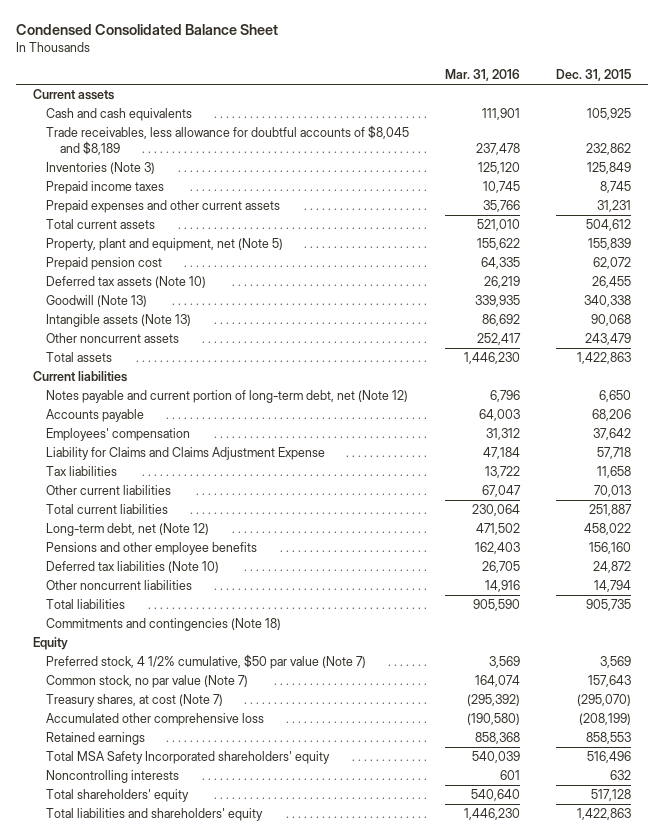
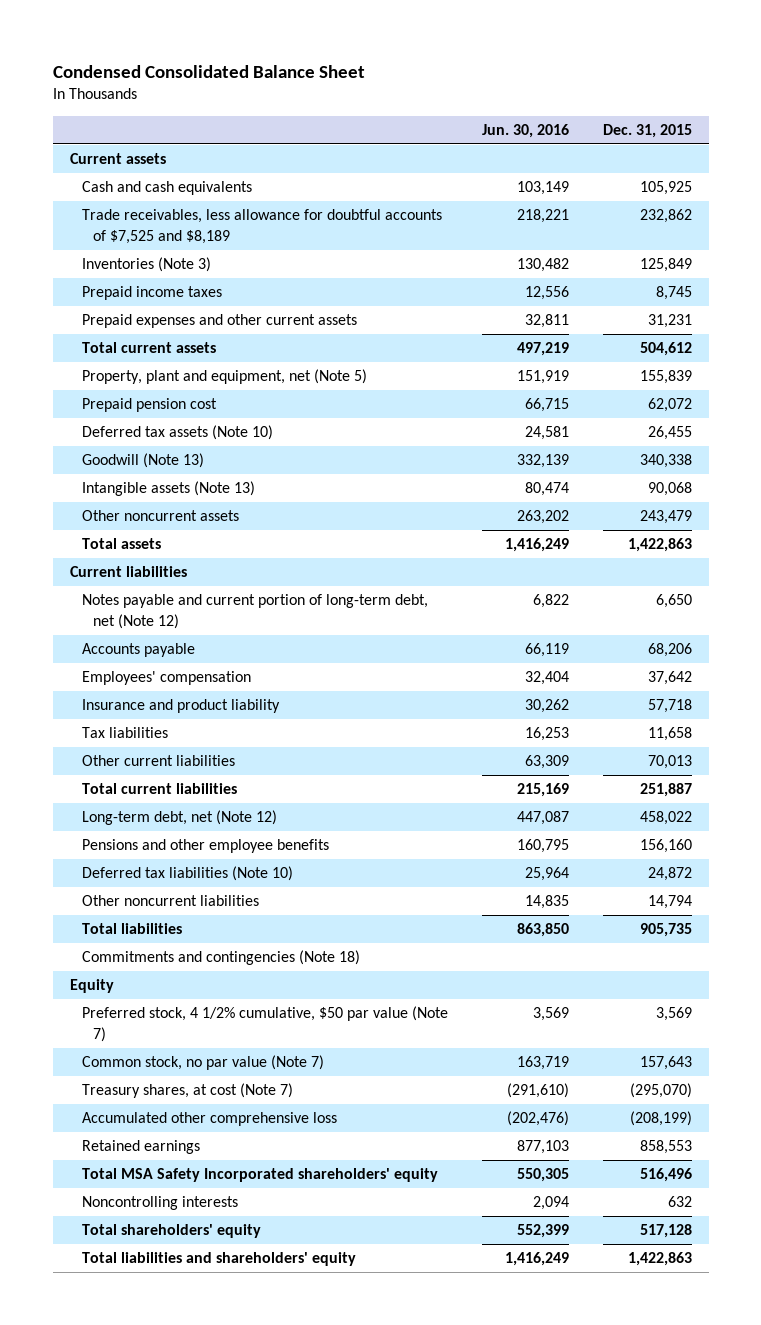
- | Mar. 31, 2016 | Dec. 31, 2015
+ | Jun. 30, 2016 | Dec. 31, 2015
- Trade receivables, less allowance for doubtful accounts of $8,045 and $8,189 | 237,478 | 232,862
+ Trade receivables, less allowance for doubtful accounts of $7,525 and $8,189 | 218,221 | 232,862
- Liability for Claims and Claims Adjustment Expense | 47,184 | 57,718
+ Insurance and product liability | 30,262 | 57,718

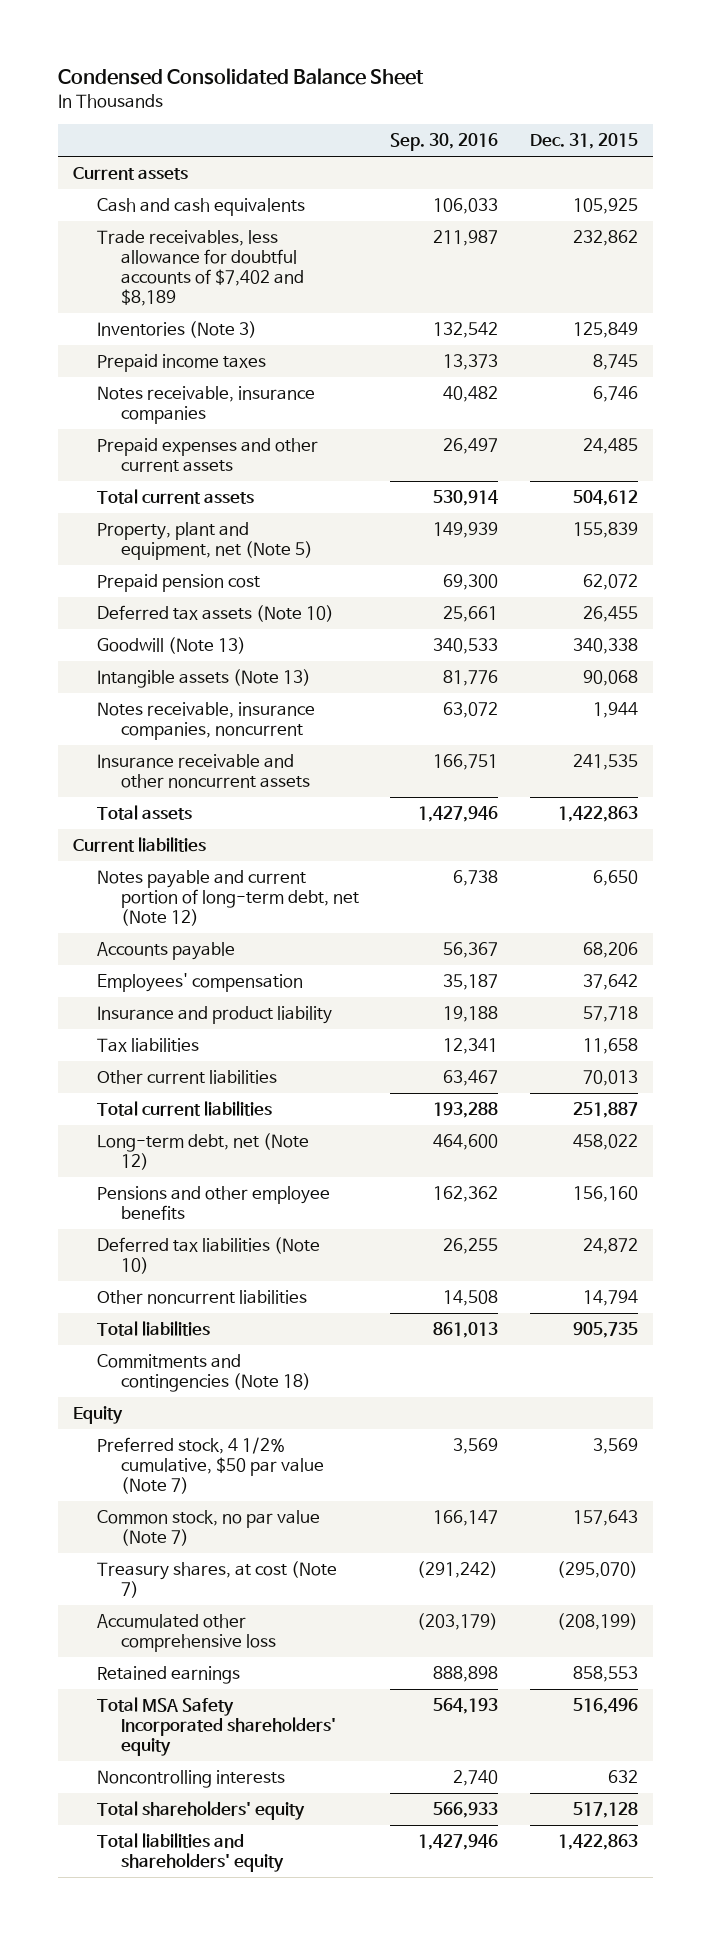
- | Jun. 30, 2016 | Dec. 31, 2015
+ | Sep. 30, 2016 | Dec. 31, 2015
- Trade receivables, less allowance for doubtful accounts of $7,525 and $8,189 | 218,221 | 232,862
+ Trade receivables, less allowance for doubtful accounts of $7,402 and $8,189 | 211,987 | 232,862
- Prepaid expenses and other current assets | 32,811 | 31,231
+ Notes receivable, insurance companies | 40,482 | 6,746
+ Prepaid expenses and other current assets | 26,497 | 24,485
- Other noncurrent assets | 263,202 | 243,479
+ Notes receivable, insurance companies, noncurrent | 63,072 | 1,944
+ Insurance receivable and other noncurrent assets | 166,751 | 241,535

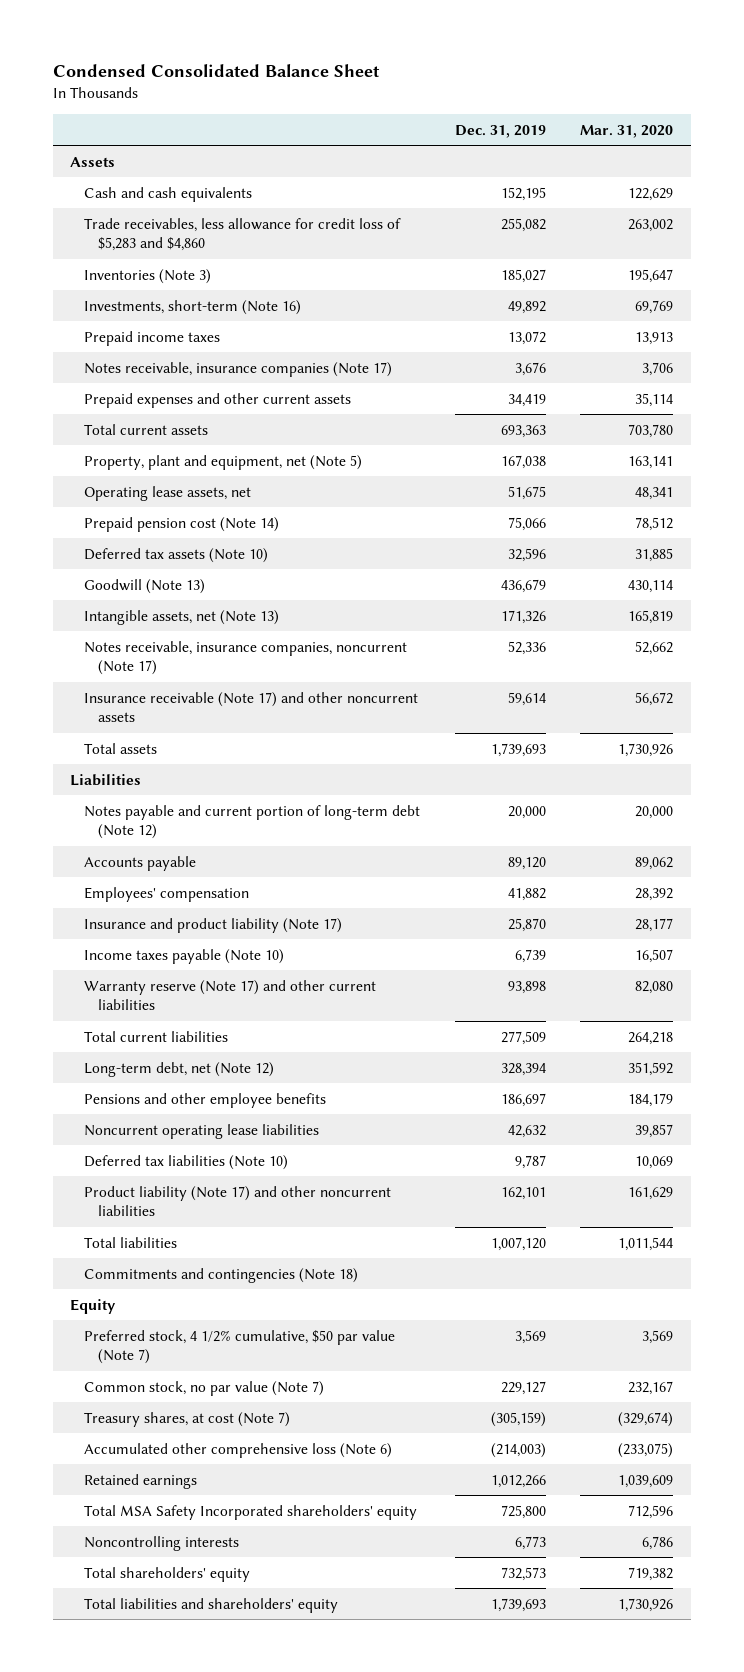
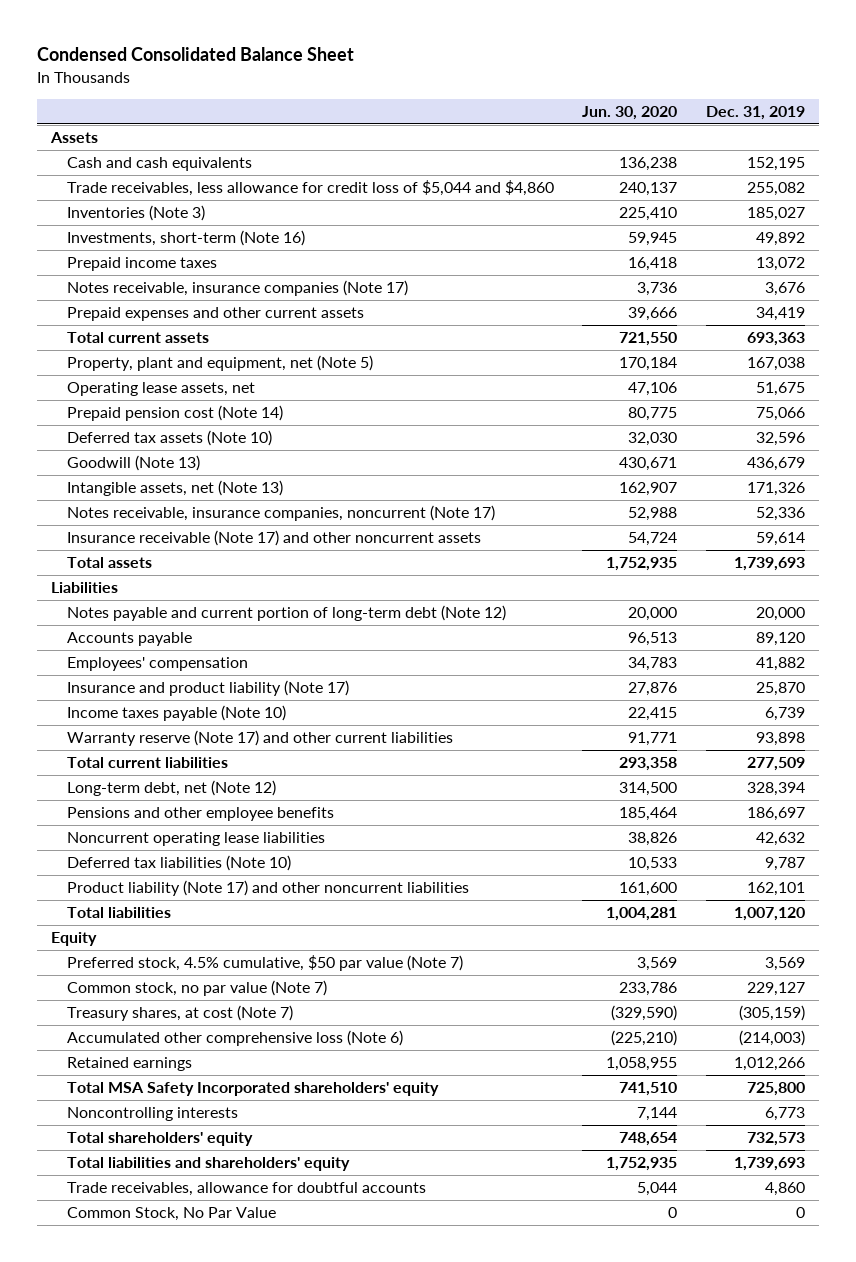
- | Dec. 31, 2019 | Mar. 31, 2020
+ | Jun. 30, 2020 | Dec. 31, 2019
- Trade receivables, less allowance for credit loss of $5,283 and $4,860 | 255,082 | 263,002
+ Trade receivables, less allowance for credit loss of $5,044 and $4,860 | 240,137 | 255,082
- Commitments and contingencies (Note 18)
- Preferred stock, 4 1/2% cumulative, $50 par value (Note 7) | 3,569 | 3,569
+ Preferred stock, 4.5% cumulative, $50 par value (Note 7) | 3,569 | 3,569
+ Trade receivables, allowance for doubtful accounts | 5,044 | 4,860
+ Common Stock, No Par Value | 0 | 0

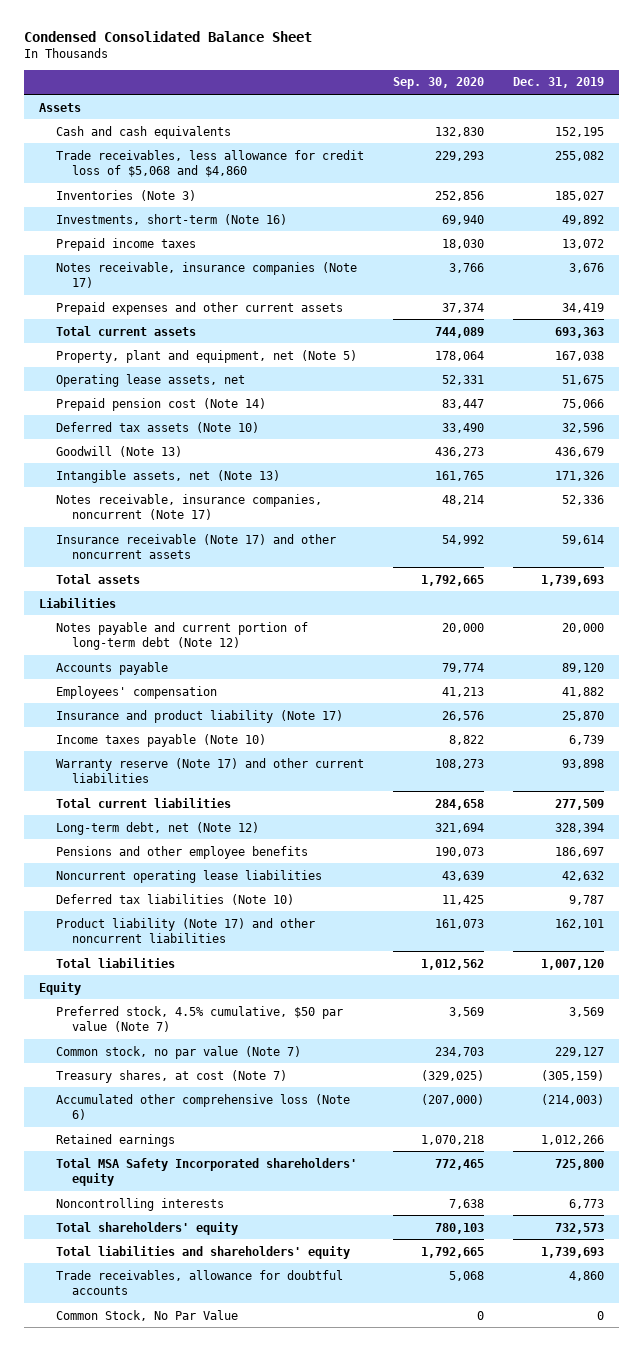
- | Jun. 30, 2020 | Dec. 31, 2019
+ | Sep. 30, 2020 | Dec. 31, 2019
- Trade receivables, less allowance for credit loss of $5,044 and $4,860 | 240,137 | 255,082
+ Trade receivables, less allowance for credit loss of $5,068 and $4,860 | 229,293 | 255,082

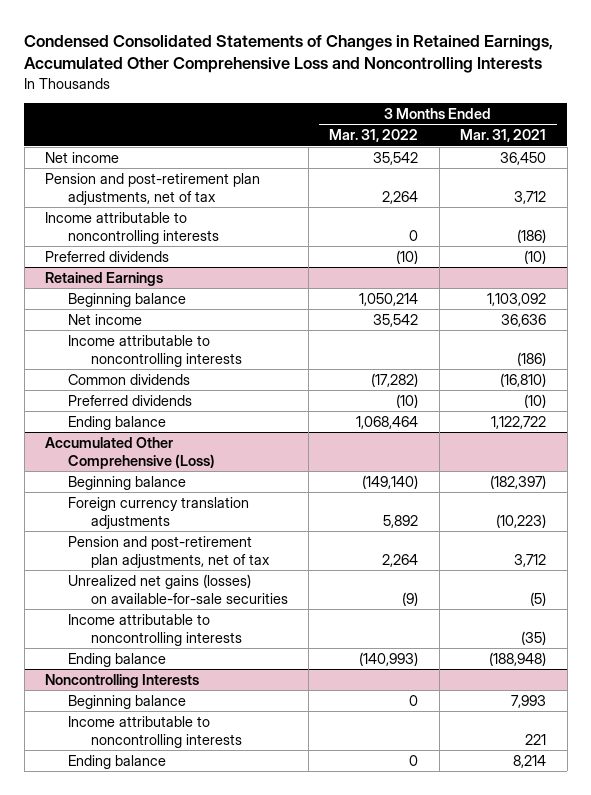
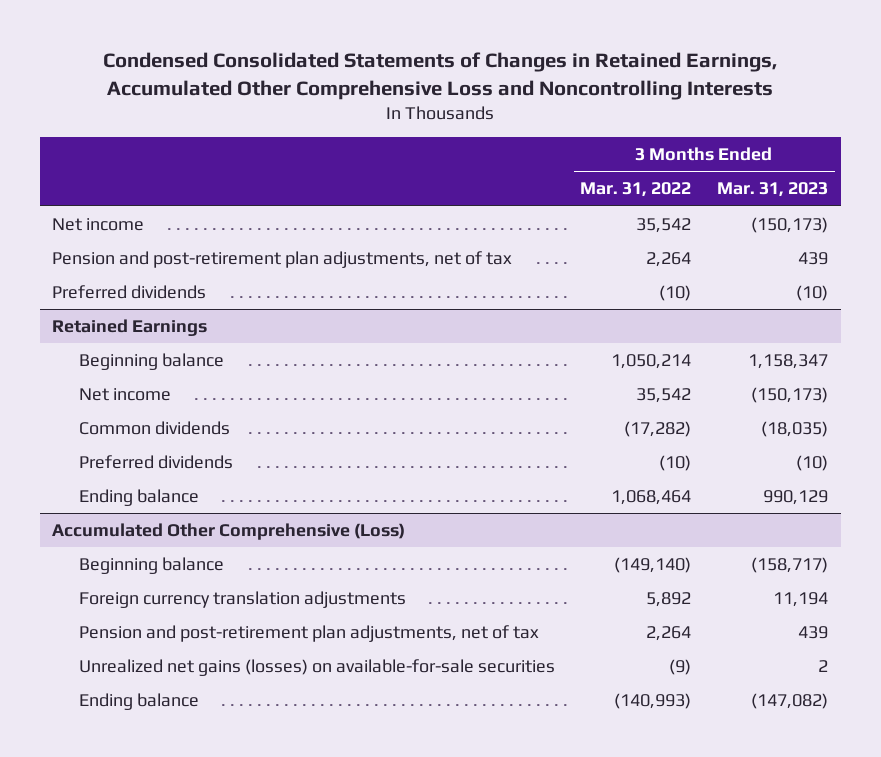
- | 3 Months Ended Mar. 31, 2022 | 3 Months Ended Mar. 31, 2021
+ | 3 Months Ended Mar. 31, 2022 | 3 Months Ended Mar. 31, 2023
- Income attributable to noncontrolling interests | 0 | (186)
@ Retained Earnings
- Income attributable to noncontrolling interests | | (186)
@ Accumulated Other Comprehensive (Loss)
- Income attributable to noncontrolling interests | | (35)
- Noncontrolling Interests
- Beginning balance | 0 | 7,993
- Income attributable to noncontrolling interests | | 221
- Ending balance | 0 | 8,214

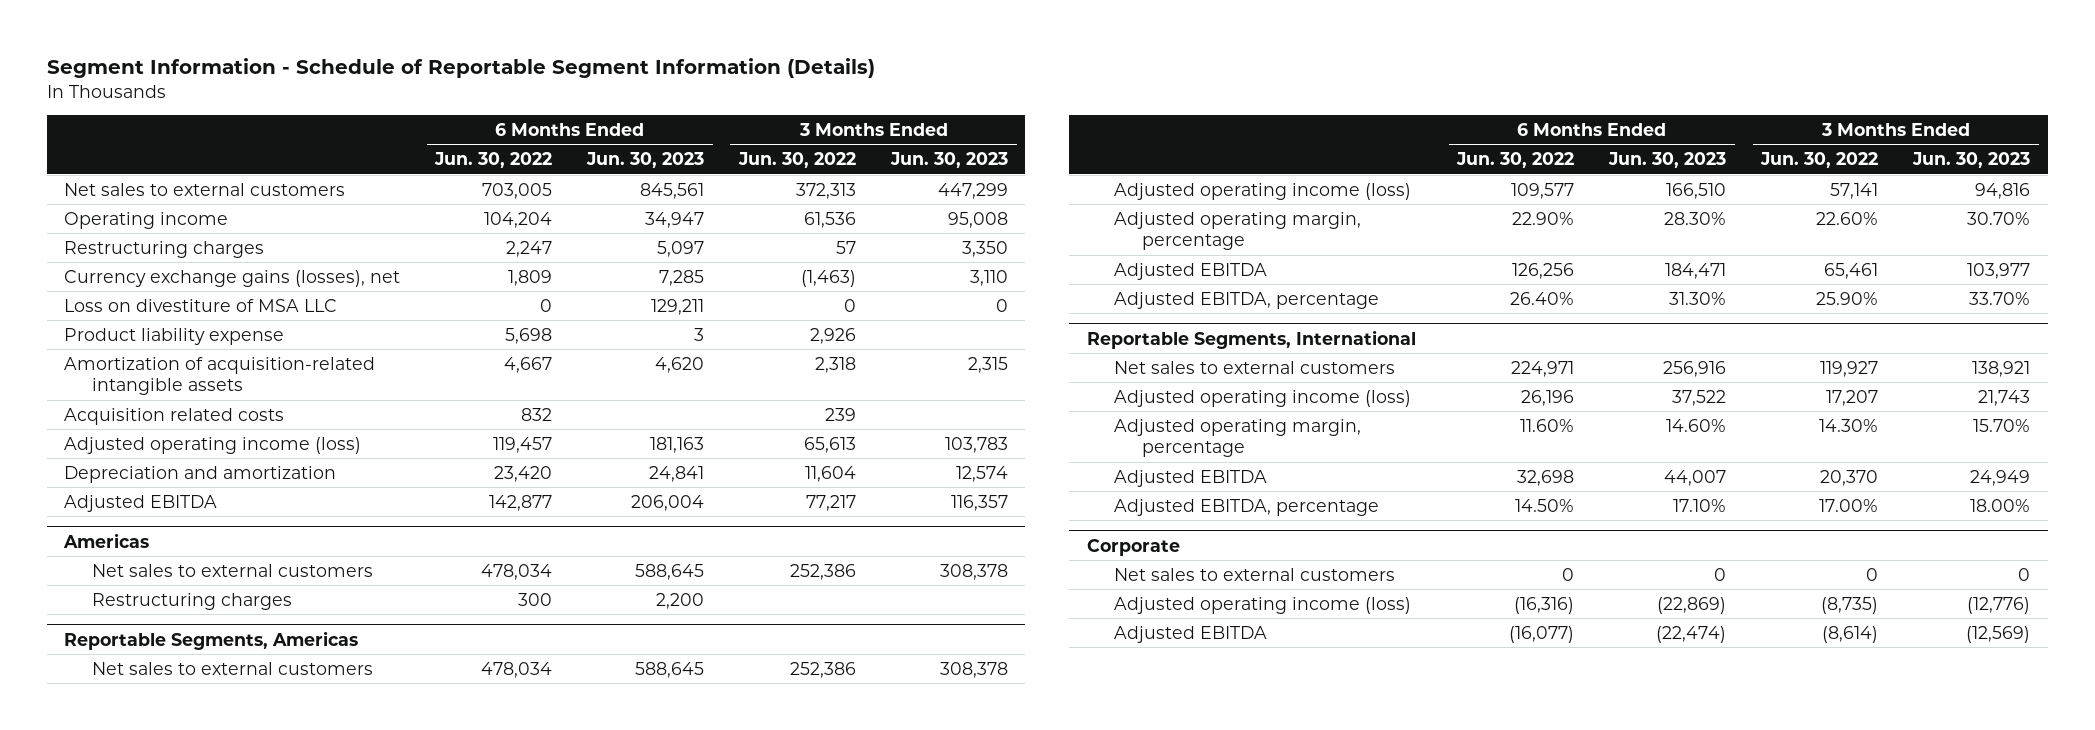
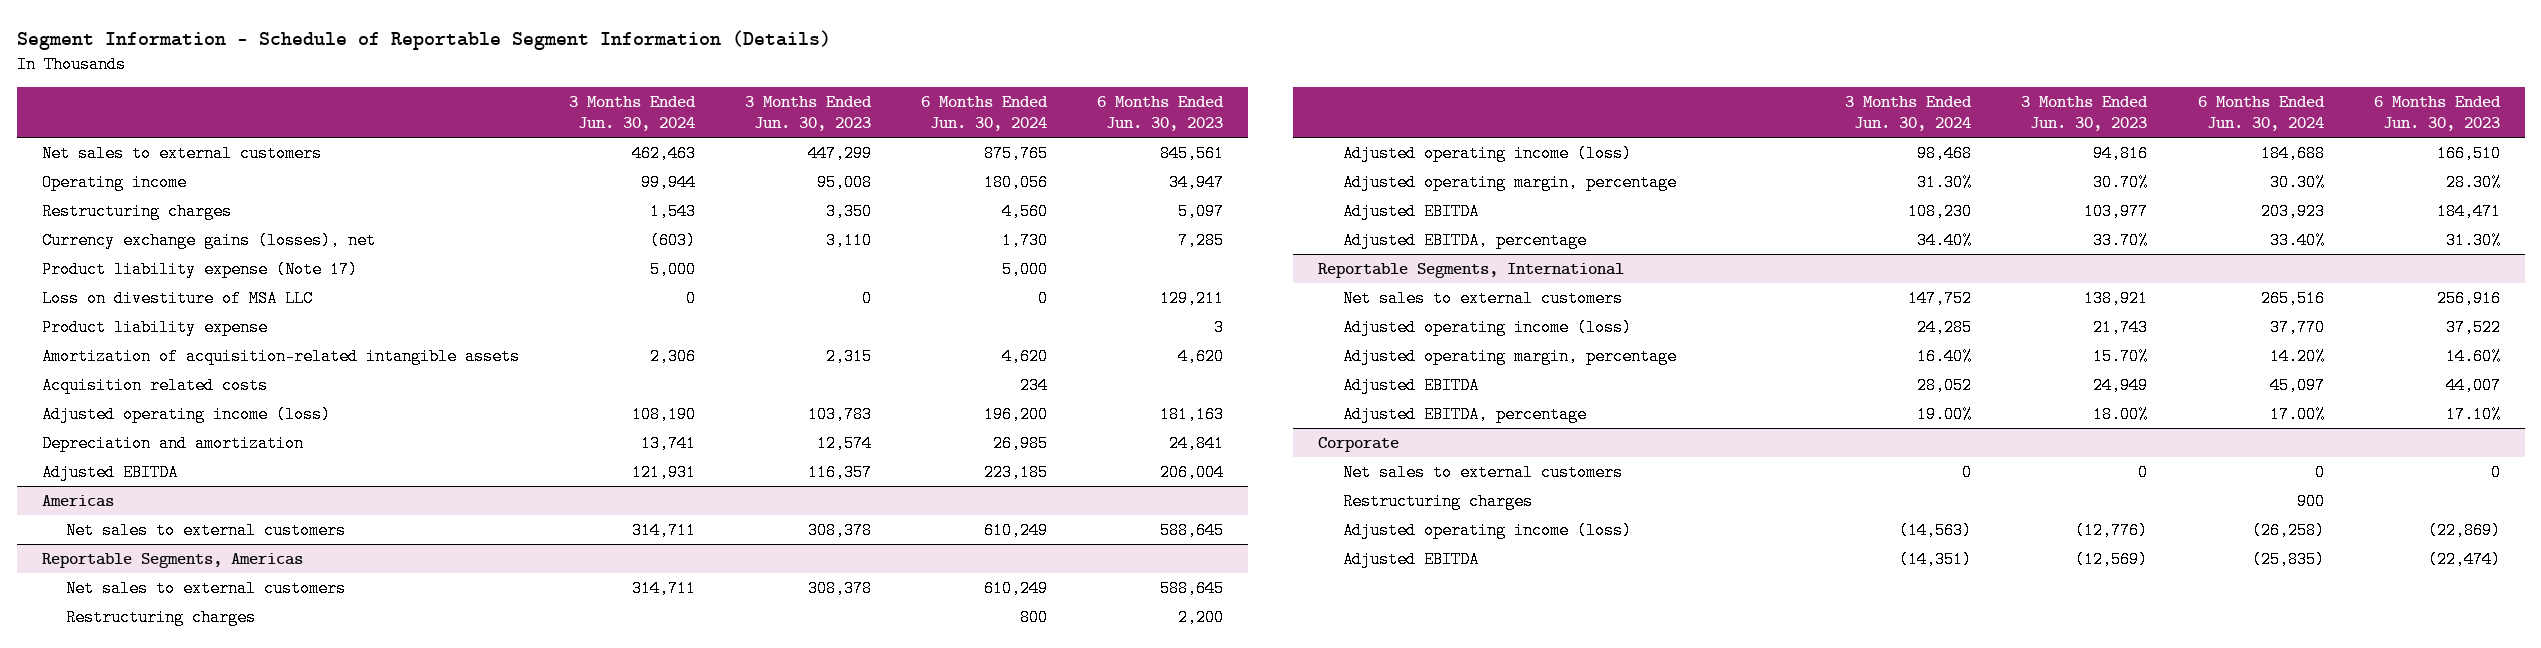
- | 6 Months Ended Jun. 30, 2022 | 6 Months Ended Jun. 30, 2023 | 3 Months Ended Jun. 30, 2022 | 3 Months Ended Jun. 30, 2023
+ | 3 Months Ended Jun. 30, 2024 | 3 Months Ended Jun. 30, 2023 | 6 Months Ended Jun. 30, 2024 | 6 Months Ended Jun. 30, 2023
+ Product liability expense (Note 17) | 5,000 | | 5,000 |
@ Americas
- Restructuring charges | 300 | 2,200 | |
@ Reportable Segments, Americas
+ Restructuring charges | | | 800 | 2,200
@ Corporate
+ Restructuring charges | | | 900 |

